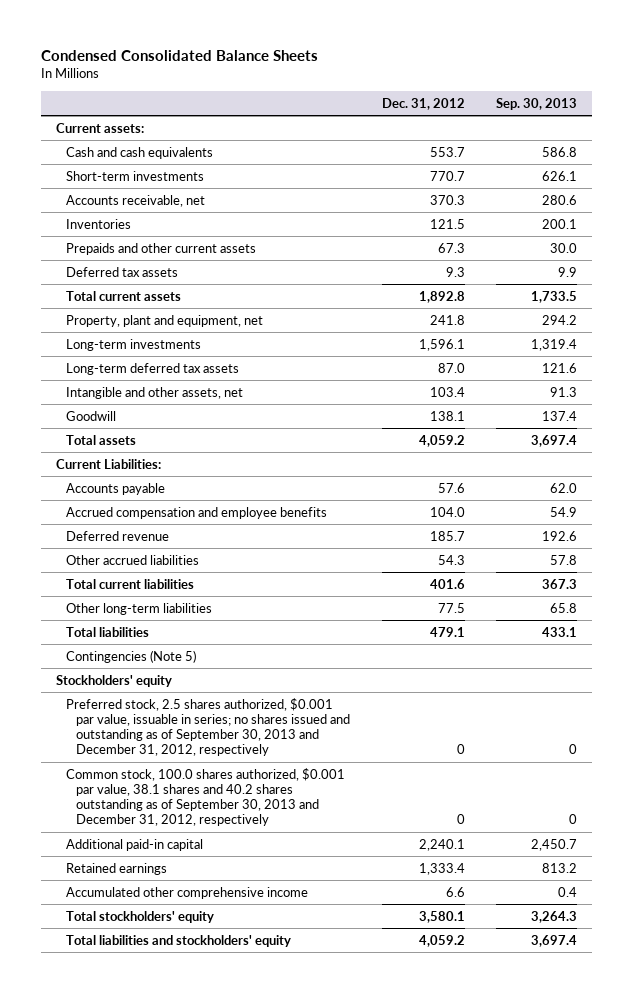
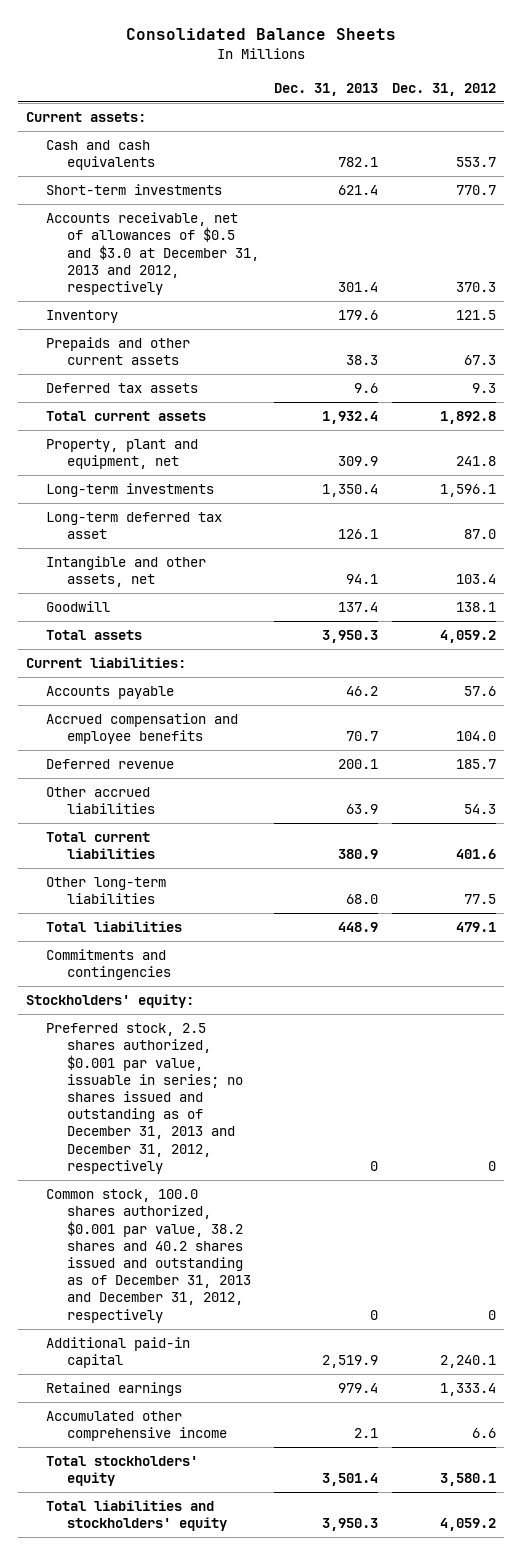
- Condensed Consolidated Balance Sheets
+ Consolidated Balance Sheets
- | Dec. 31, 2012 | Sep. 30, 2013
+ | Dec. 31, 2013 | Dec. 31, 2012
- Accounts receivable, net | 370.3 | 280.6
- Inventories | 121.5 | 200.1
+ Accounts receivable, net of allowances of $0.5 and $3.0 at December 31, 2013 and 2012, respectively | 301.4 | 370.3
+ Inventory | 179.6 | 121.5
- Long-term deferred tax assets | 87.0 | 121.6
+ Long-term deferred tax asset | 126.1 | 87.0
- Current Liabilities:
+ Current liabilities:
- Contingencies (Note 5)
- Stockholders' equity
- Preferred stock, 2.5 shares authorized, $0.001 par value, issuable in series; no shares issued and outstanding as of September 30, 2013 and December 31, 2012, respectively | 0 | 0
- Common stock, 100.0 shares authorized, $0.001 par value, 38.1 shares and 40.2 shares outstanding as of September 30, 2013 and December 31, 2012, respectively | 0 | 0
+ Commitments and contingencies
+ Stockholders' equity:
+ Preferred stock, 2.5 shares authorized, $0.001 par value, issuable in series; no shares issued and outstanding as of December 31, 2013 and December 31, 2012, respectively | 0 | 0
+ Common stock, 100.0 shares authorized, $0.001 par value, 38.2 shares and 40.2 shares issued and outstanding as of December 31, 2013 and December 31, 2012, respectively | 0 | 0

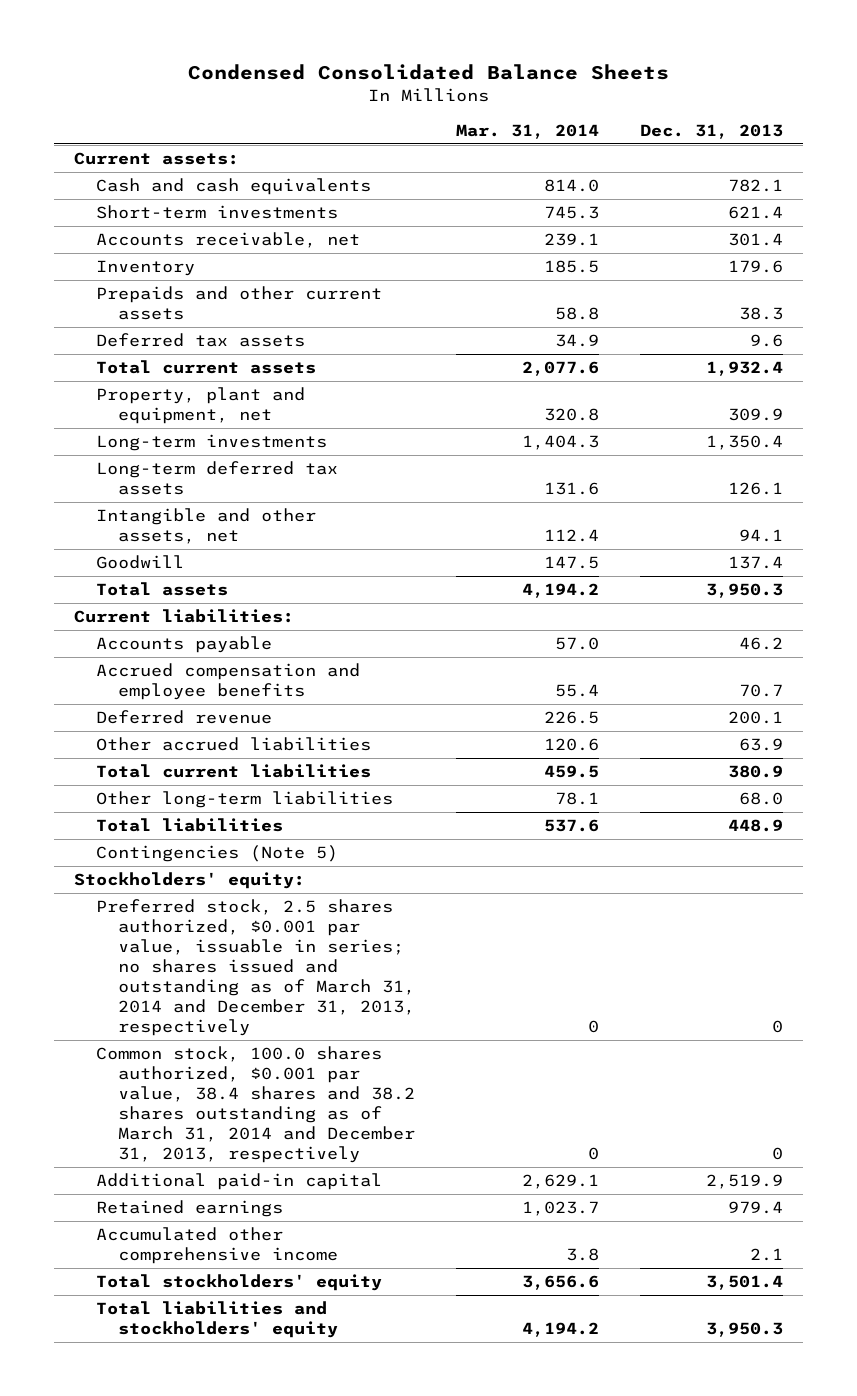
- Consolidated Balance Sheets
+ Condensed Consolidated Balance Sheets
- | Dec. 31, 2013 | Dec. 31, 2012
+ | Mar. 31, 2014 | Dec. 31, 2013
- Accounts receivable, net of allowances of $0.5 and $3.0 at December 31, 2013 and 2012, respectively | 301.4 | 370.3
+ Accounts receivable, net | 239.1 | 301.4
- Long-term deferred tax asset | 126.1 | 87.0
+ Long-term deferred tax assets | 131.6 | 126.1
- Commitments and contingencies
+ Contingencies (Note 5)
- Preferred stock, 2.5 shares authorized, $0.001 par value, issuable in series; no shares issued and outstanding as of December 31, 2013 and December 31, 2012, respectively | 0 | 0
- Common stock, 100.0 shares authorized, $0.001 par value, 38.2 shares and 40.2 shares issued and outstanding as of December 31, 2013 and December 31, 2012, respectively | 0 | 0
+ Preferred stock, 2.5 shares authorized, $0.001 par value, issuable in series; no shares issued and outstanding as of March 31, 2014 and December 31, 2013, respectively | 0 | 0
+ Common stock, 100.0 shares authorized, $0.001 par value, 38.4 shares and 38.2 shares outstanding as of March 31, 2014 and December 31, 2013, respectively | 0 | 0

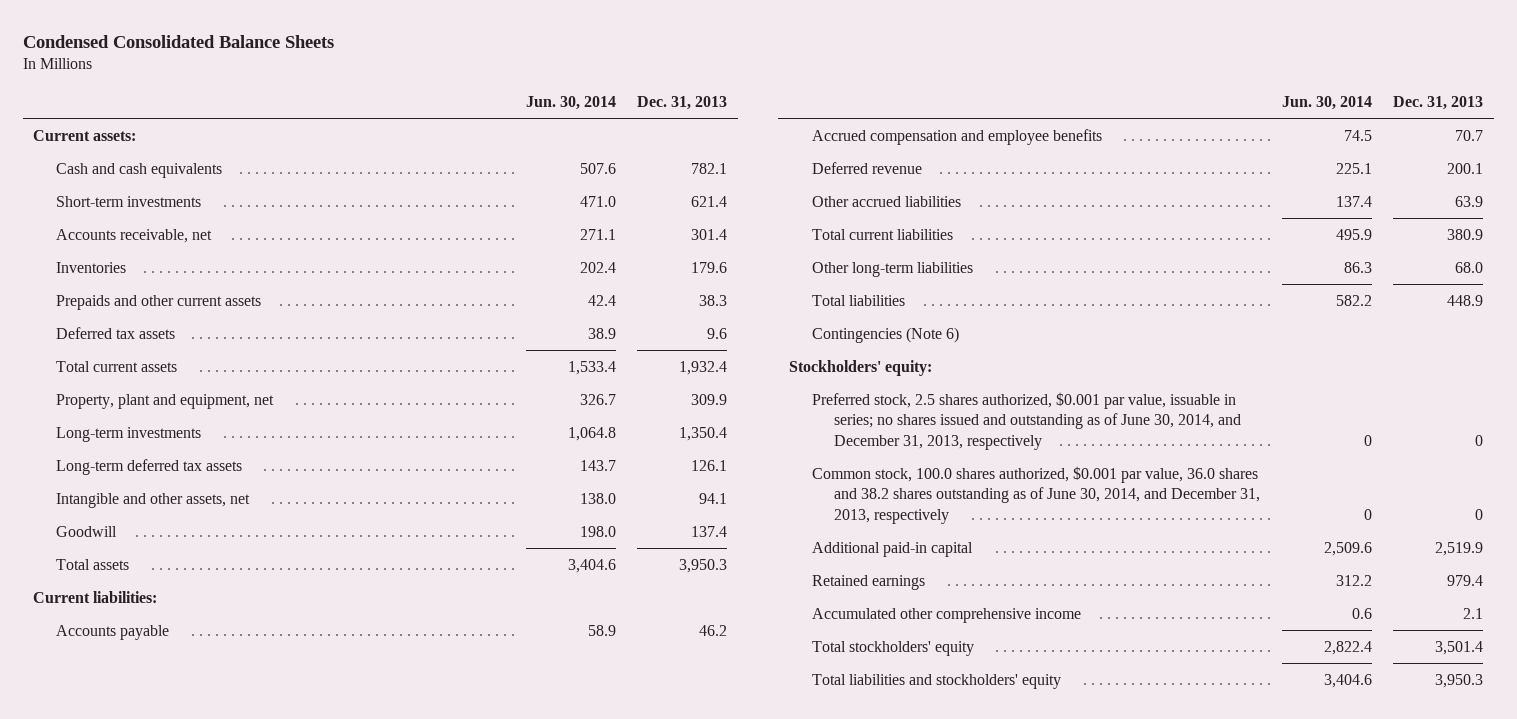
- | Mar. 31, 2014 | Dec. 31, 2013
+ | Jun. 30, 2014 | Dec. 31, 2013
- Inventory | 185.5 | 179.6
+ Inventories | 202.4 | 179.6
- Contingencies (Note 5)
+ Contingencies (Note 6)
- Preferred stock, 2.5 shares authorized, $0.001 par value, issuable in series; no shares issued and outstanding as of March 31, 2014 and December 31, 2013, respectively | 0 | 0
- Common stock, 100.0 shares authorized, $0.001 par value, 38.4 shares and 38.2 shares outstanding as of March 31, 2014 and December 31, 2013, respectively | 0 | 0
+ Preferred stock, 2.5 shares authorized, $0.001 par value, issuable in series; no shares issued and outstanding as of June 30, 2014, and December 31, 2013, respectively | 0 | 0
+ Common stock, 100.0 shares authorized, $0.001 par value, 36.0 shares and 38.2 shares outstanding as of June 30, 2014, and December 31, 2013, respectively | 0 | 0

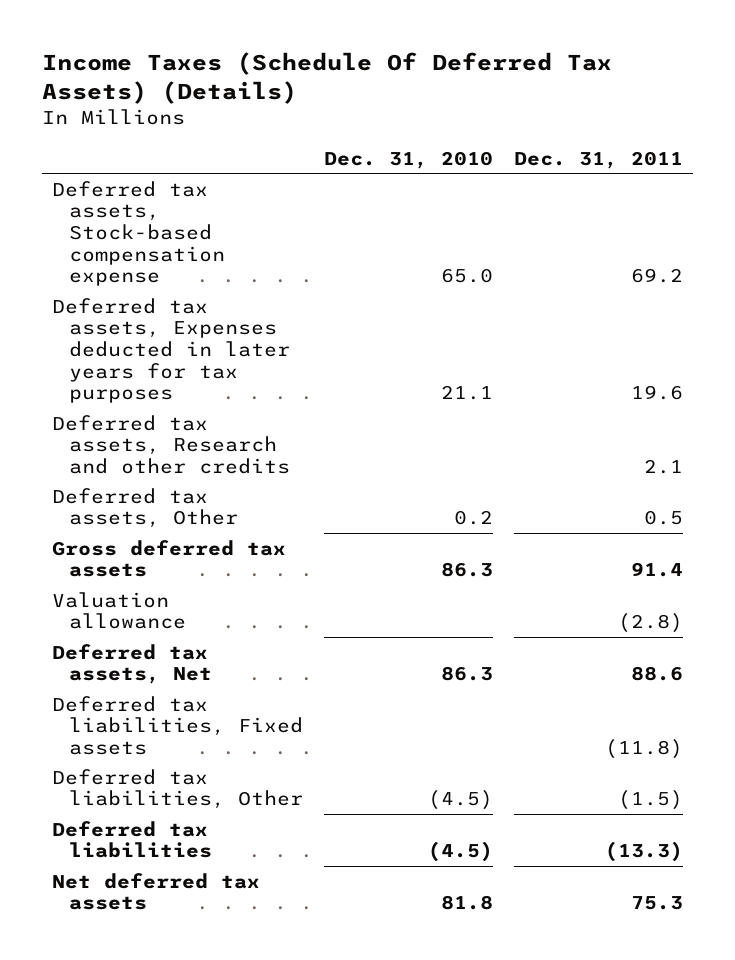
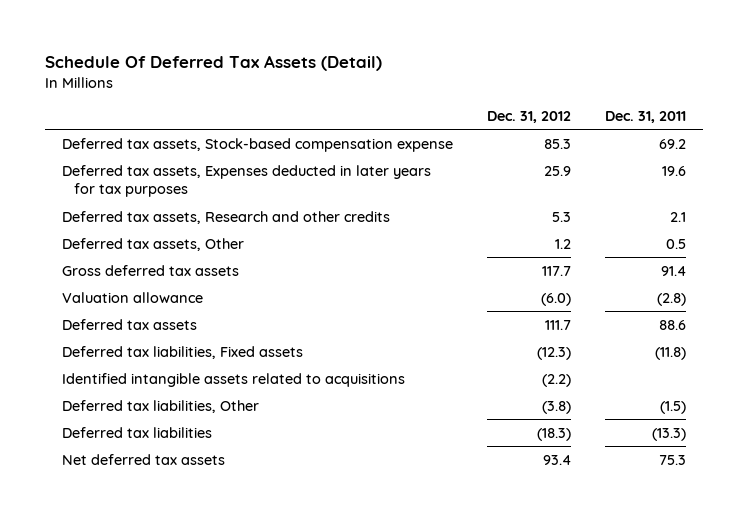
- Income Taxes (Schedule Of Deferred Tax Assets) (Details)
+ Schedule Of Deferred Tax Assets (Detail)
- | Dec. 31, 2010 | Dec. 31, 2011
+ | Dec. 31, 2012 | Dec. 31, 2011
- Deferred tax assets, Net | 86.3 | 88.6
+ Deferred tax assets | 111.7 | 88.6
+ Identified intangible assets related to acquisitions | (2.2) |

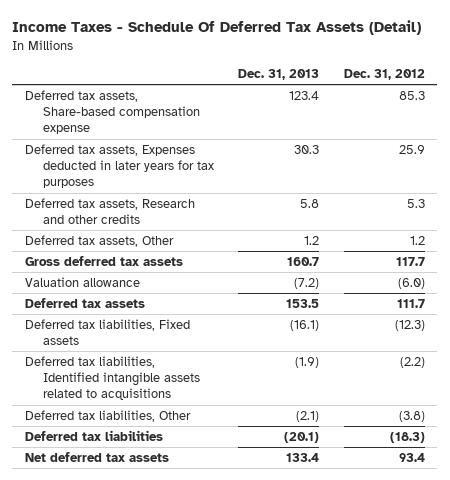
- Schedule Of Deferred Tax Assets (Detail)
+ Income Taxes - Schedule Of Deferred Tax Assets (Detail)
- | Dec. 31, 2012 | Dec. 31, 2011
+ | Dec. 31, 2013 | Dec. 31, 2012
- Deferred tax assets, Stock-based compensation expense | 85.3 | 69.2
+ Deferred tax assets, Share-based compensation expense | 123.4 | 85.3
- Identified intangible assets related to acquisitions | (2.2) |
+ Deferred tax liabilities, Identified intangible assets related to acquisitions | (1.9) | (2.2)

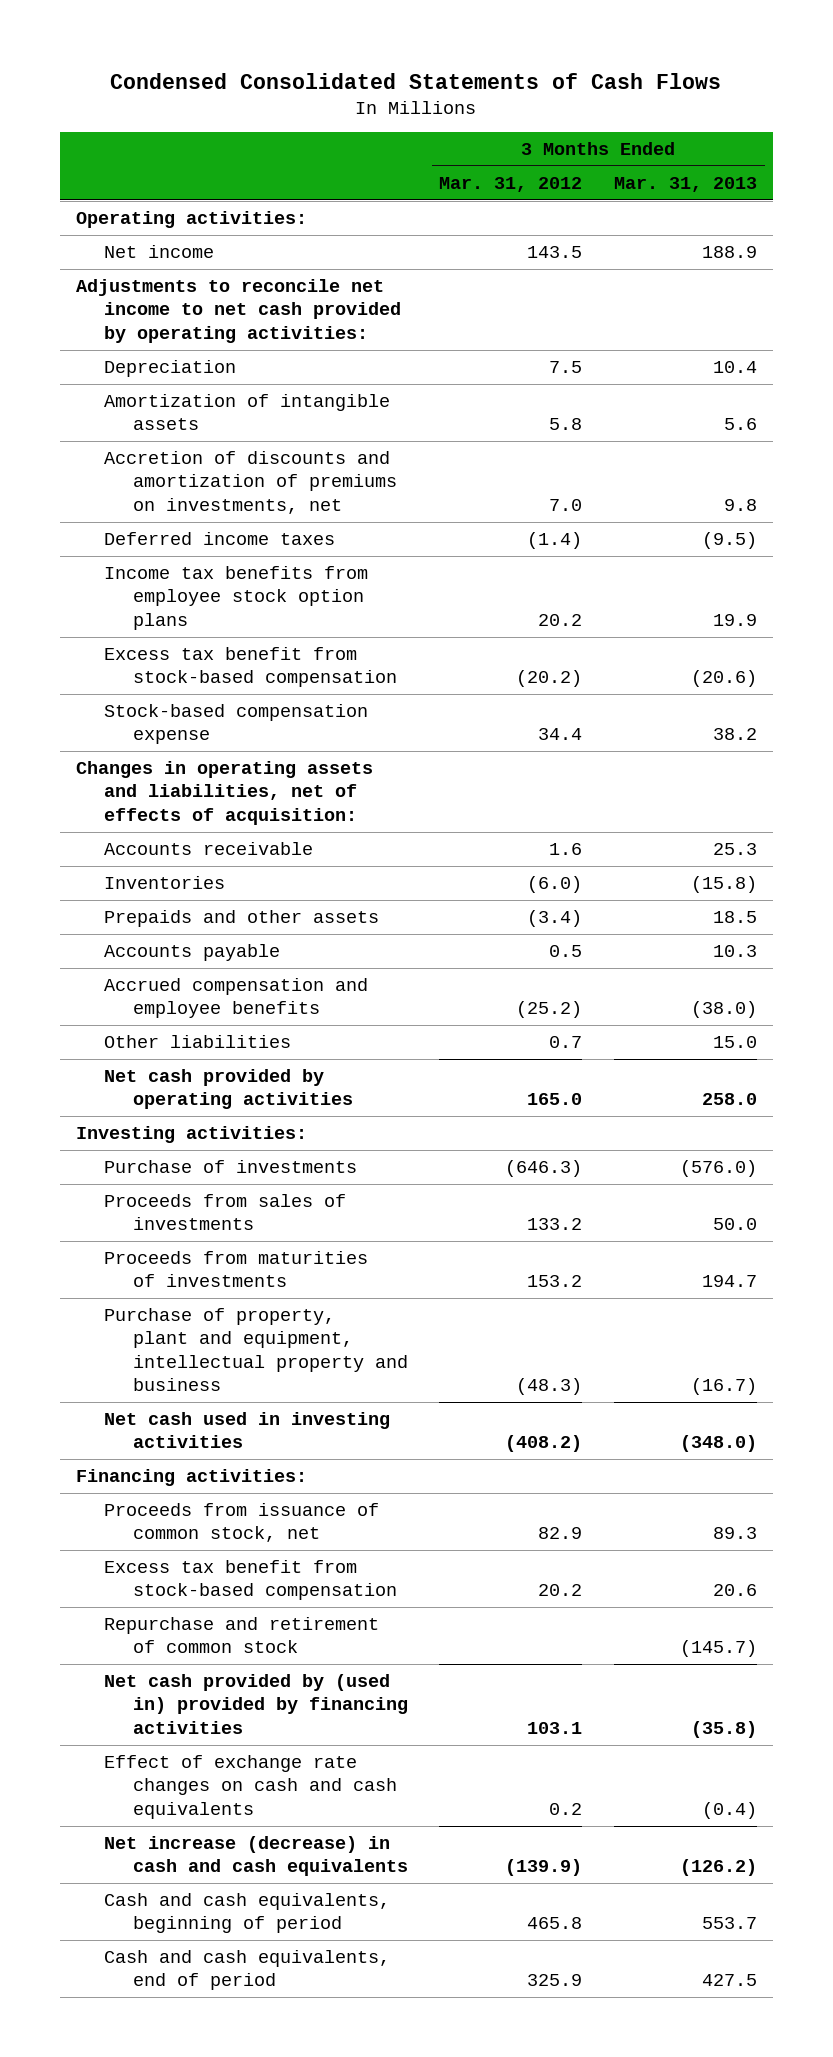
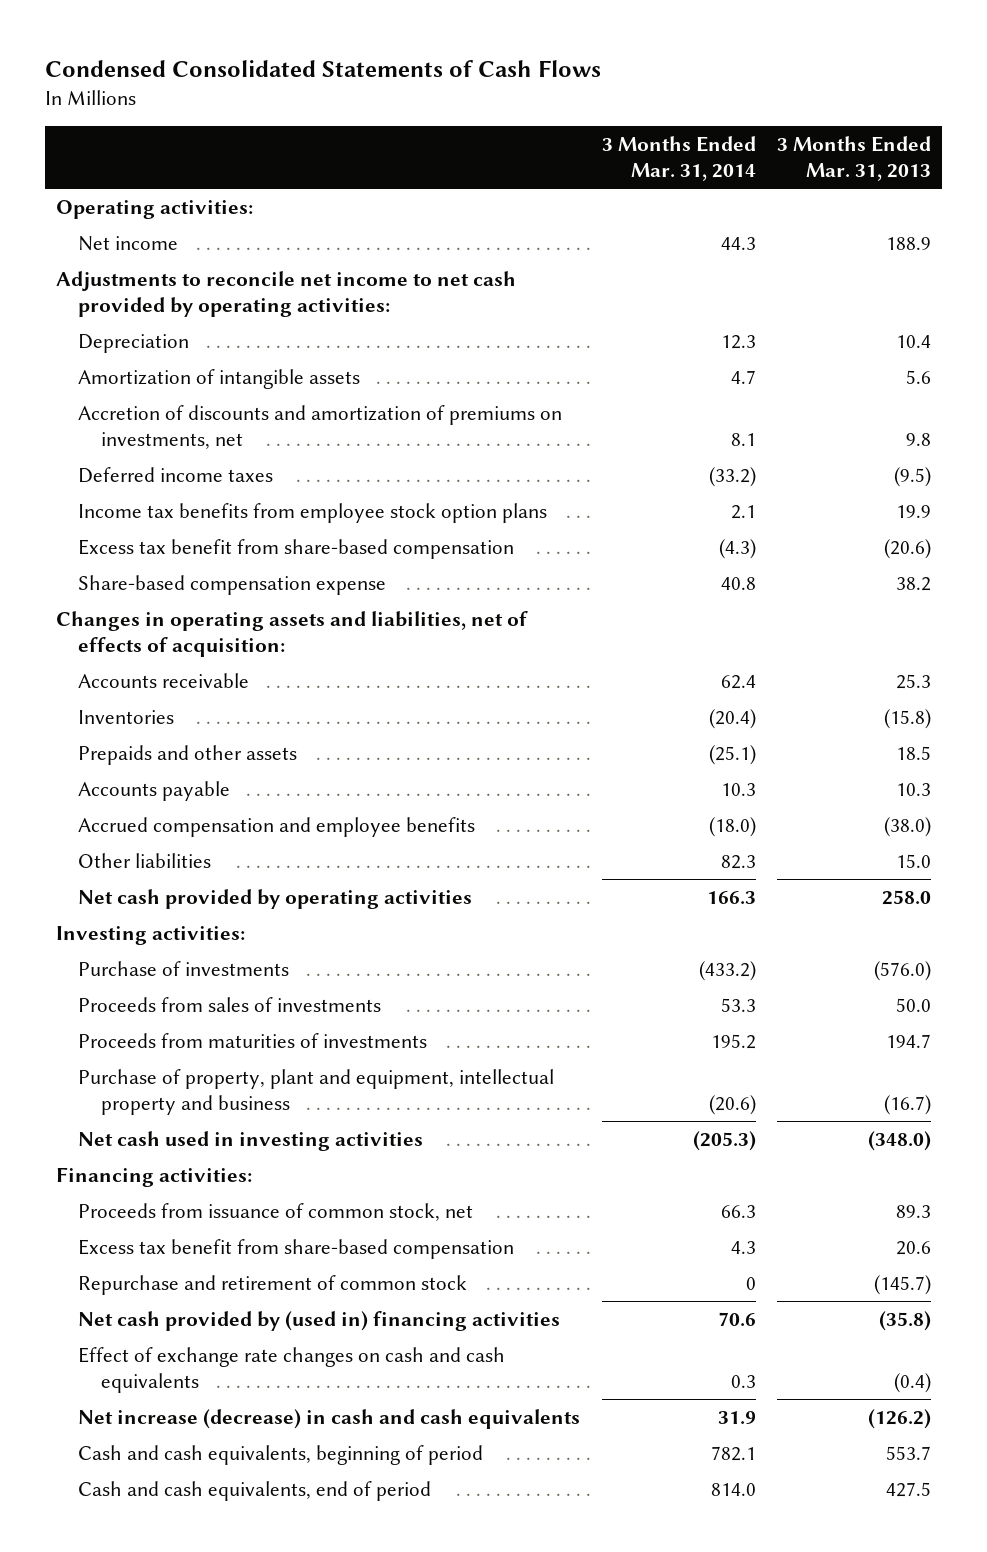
- | 3 Months Ended Mar. 31, 2012 | 3 Months Ended Mar. 31, 2013
+ | 3 Months Ended Mar. 31, 2014 | 3 Months Ended Mar. 31, 2013
- Excess tax benefit from stock-based compensation | (20.2) | (20.6)
- Stock-based compensation expense | 34.4 | 38.2
+ Excess tax benefit from share-based compensation | (4.3) | (20.6)
+ Share-based compensation expense | 40.8 | 38.2
- Excess tax benefit from stock-based compensation | 20.2 | 20.6
+ Excess tax benefit from share-based compensation | 4.3 | 20.6
- Net cash provided by (used in) provided by financing activities | 103.1 | (35.8)
+ Net cash provided by (used in) financing activities | 70.6 | (35.8)

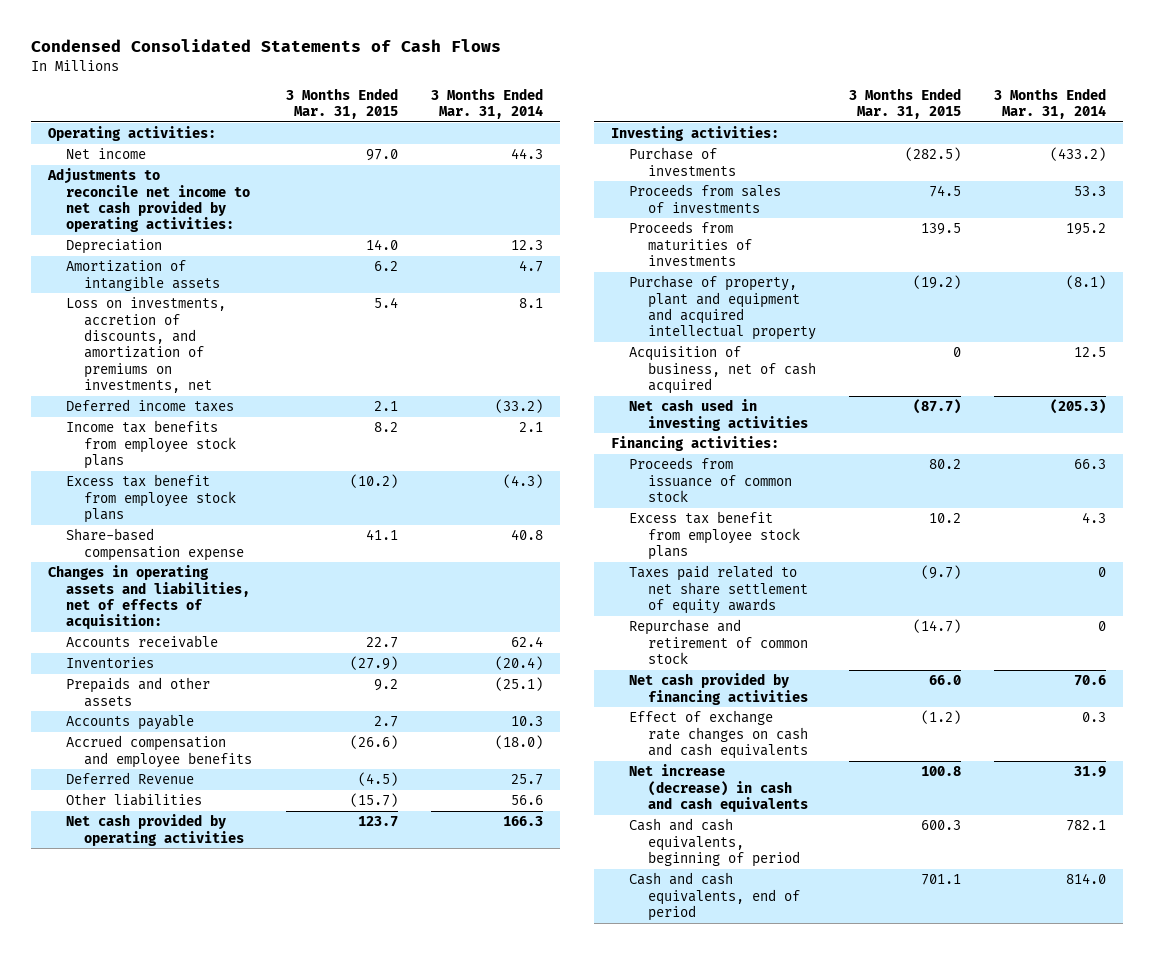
- | 3 Months Ended Mar. 31, 2014 | 3 Months Ended Mar. 31, 2013
+ | 3 Months Ended Mar. 31, 2015 | 3 Months Ended Mar. 31, 2014
- Accretion of discounts and amortization of premiums on investments, net | 8.1 | 9.8
+ Loss on investments, accretion of discounts, and amortization of premiums on investments, net | 5.4 | 8.1
- Income tax benefits from employee stock option plans | 2.1 | 19.9
- Excess tax benefit from share-based compensation | (4.3) | (20.6)
+ Income tax benefits from employee stock plans | 8.2 | 2.1
+ Excess tax benefit from employee stock plans | (10.2) | (4.3)
- Other liabilities | 82.3 | 15.0
+ Deferred Revenue | (4.5) | 25.7
+ Other liabilities | (15.7) | 56.6
- Purchase of property, plant and equipment, intellectual property and business | (20.6) | (16.7)
+ Purchase of property, plant and equipment and acquired intellectual property | (19.2) | (8.1)
+ Acquisition of business, net of cash acquired | 0 | 12.5
- Proceeds from issuance of common stock, net | 66.3 | 89.3
- Excess tax benefit from share-based compensation | 4.3 | 20.6
+ Proceeds from issuance of common stock | 80.2 | 66.3
+ Excess tax benefit from employee stock plans | 10.2 | 4.3
+ Taxes paid related to net share settlement of equity awards | (9.7) | 0
- Net cash provided by (used in) financing activities | 70.6 | (35.8)
+ Net cash provided by financing activities | 66.0 | 70.6

